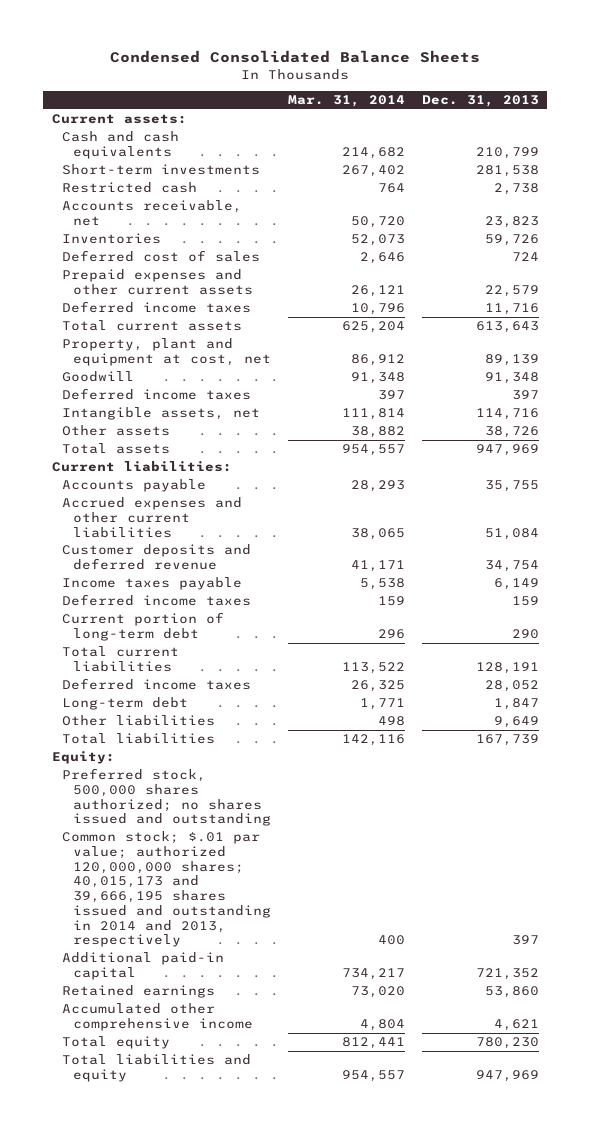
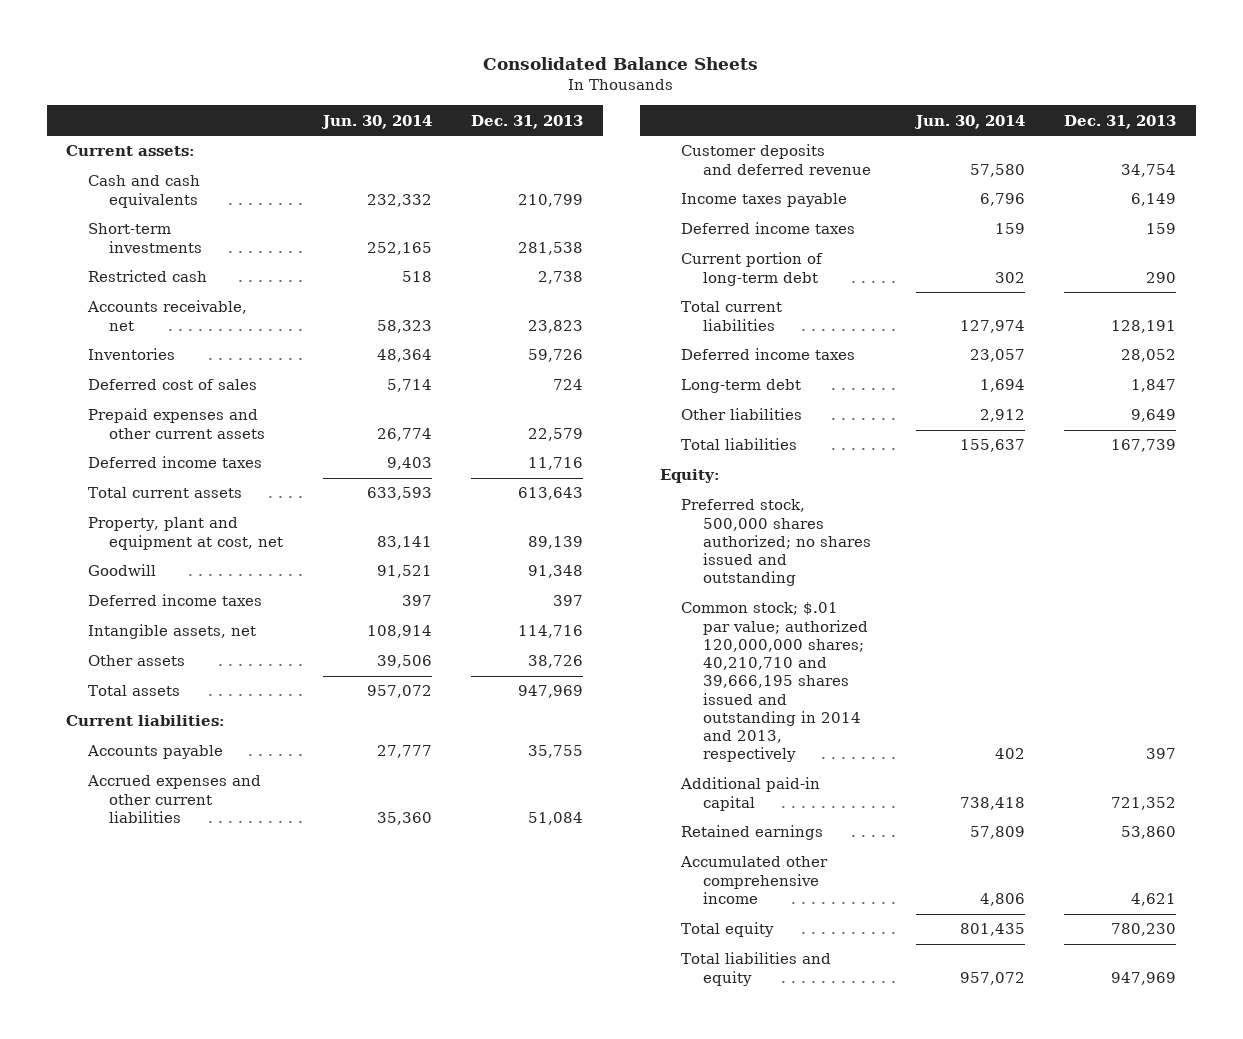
- Condensed Consolidated Balance Sheets
+ Consolidated Balance Sheets
- | Mar. 31, 2014 | Dec. 31, 2013
+ | Jun. 30, 2014 | Dec. 31, 2013
- Common stock; $.01 par value; authorized 120,000,000 shares; 40,015,173 and 39,666,195 shares issued and outstanding in 2014 and 2013, respectively | 400 | 397
+ Common stock; $.01 par value; authorized 120,000,000 shares; 40,210,710 and 39,666,195 shares issued and outstanding in 2014 and 2013, respectively | 402 | 397

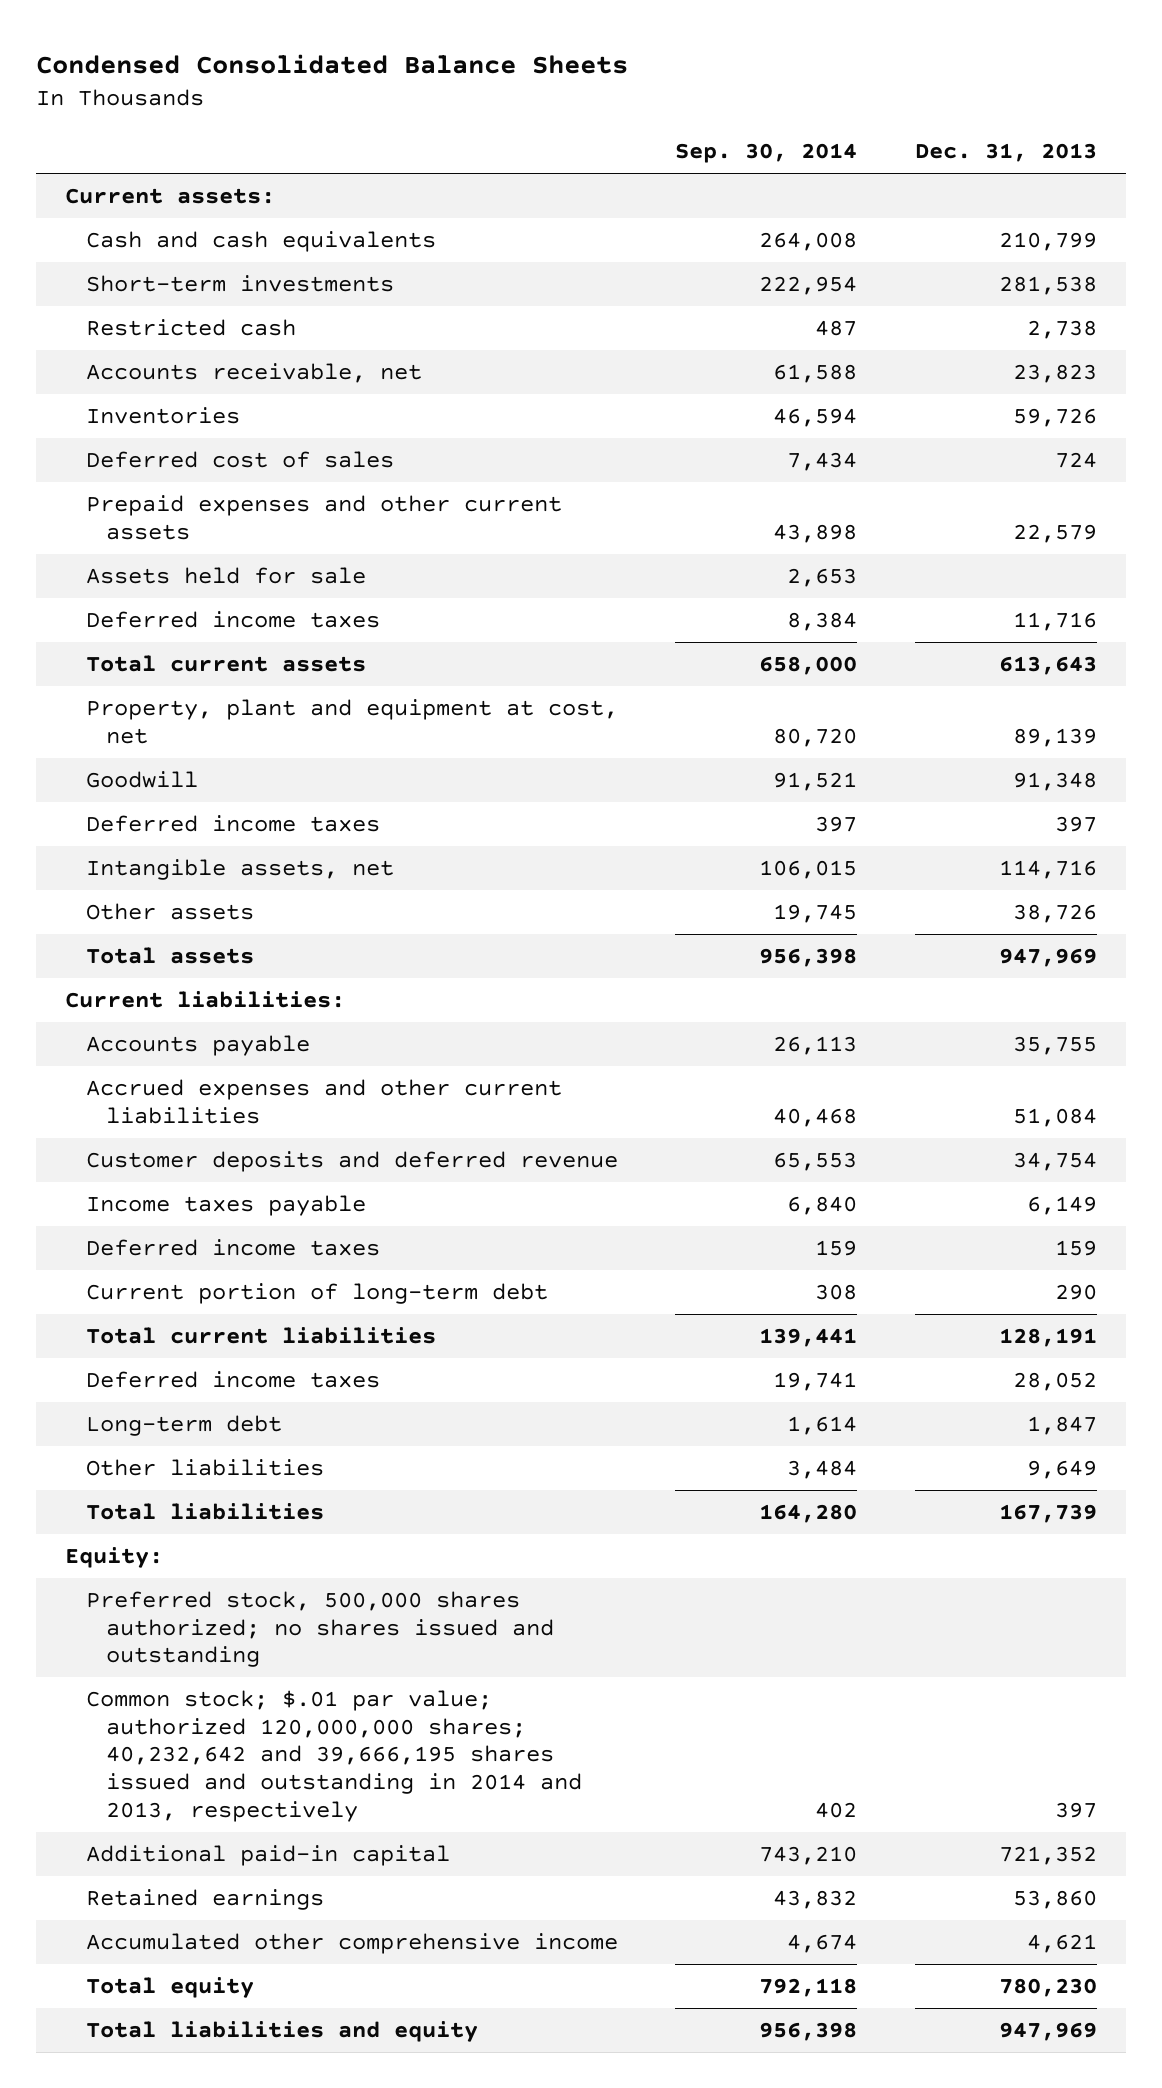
- Consolidated Balance Sheets
+ Condensed Consolidated Balance Sheets
- | Jun. 30, 2014 | Dec. 31, 2013
+ | Sep. 30, 2014 | Dec. 31, 2013
+ Assets held for sale | 2,653 |
- Common stock; $.01 par value; authorized 120,000,000 shares; 40,210,710 and 39,666,195 shares issued and outstanding in 2014 and 2013, respectively | 402 | 397
+ Common stock; $.01 par value; authorized 120,000,000 shares; 40,232,642 and 39,666,195 shares issued and outstanding in 2014 and 2013, respectively | 402 | 397

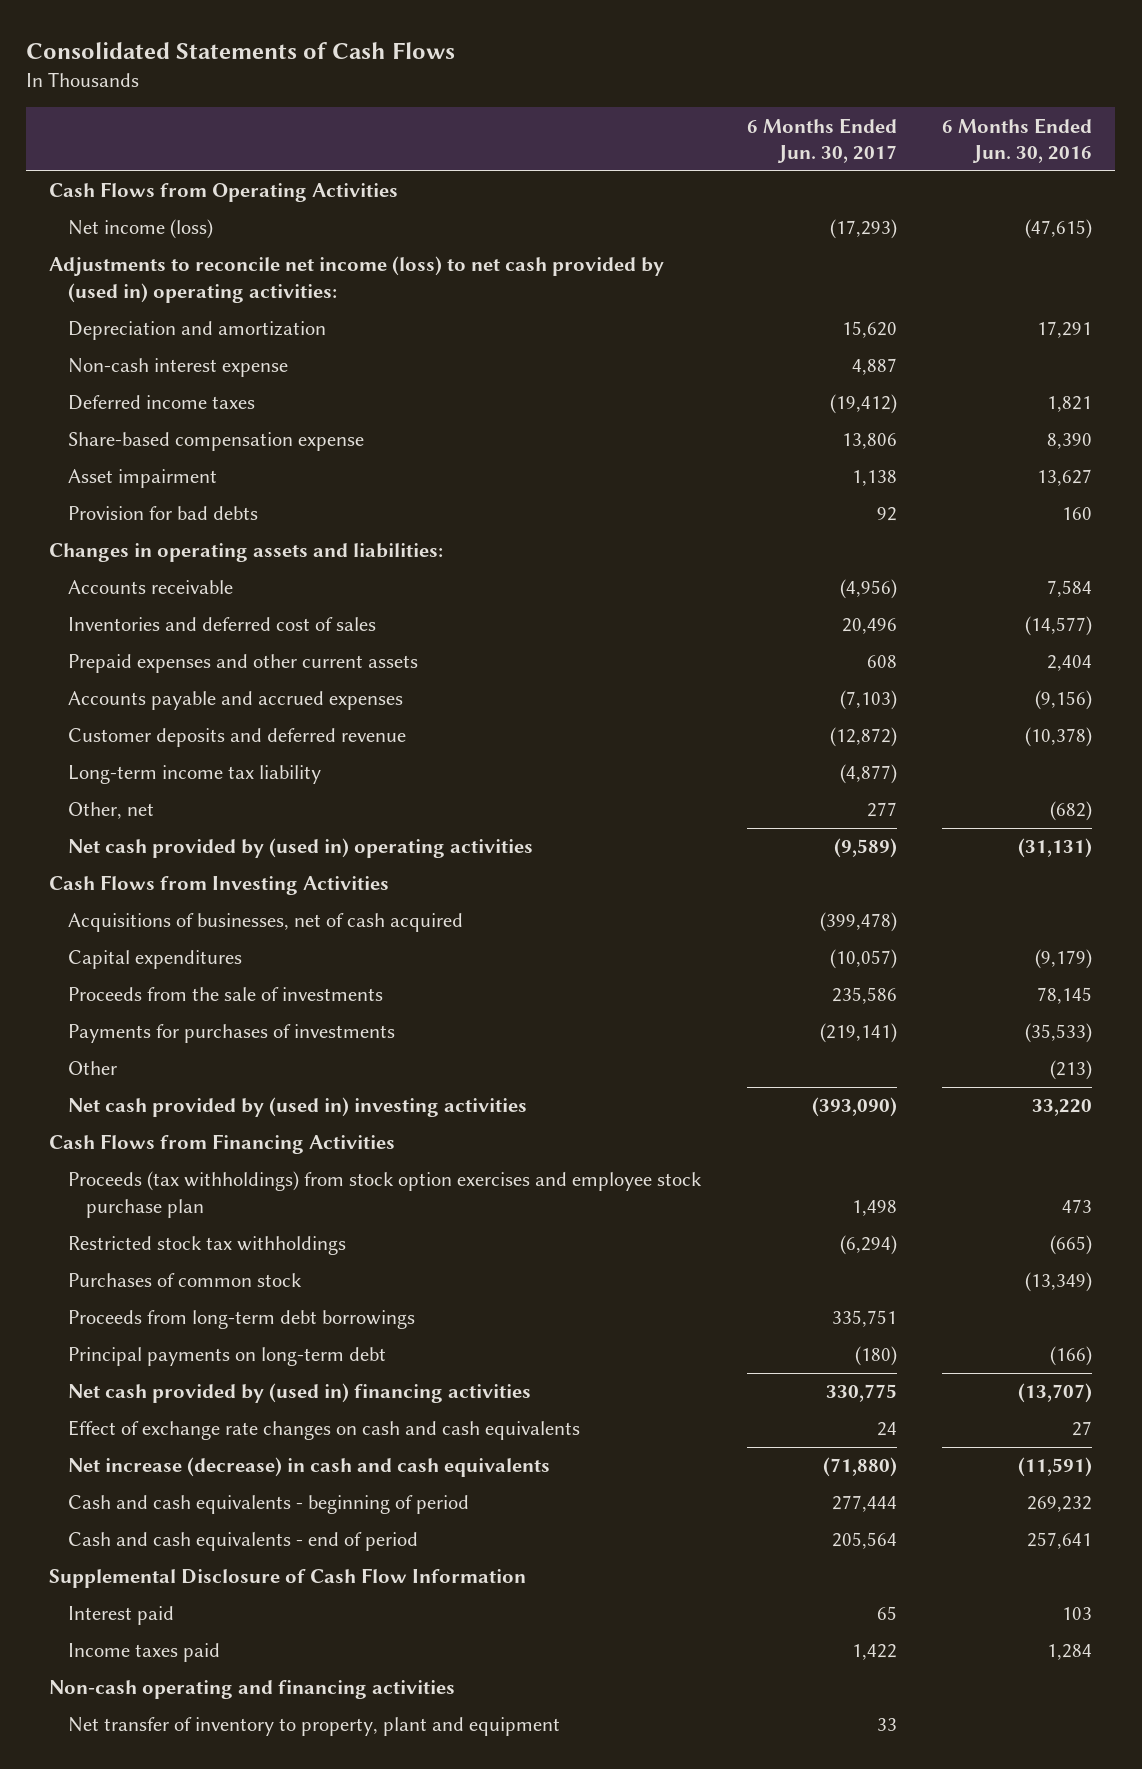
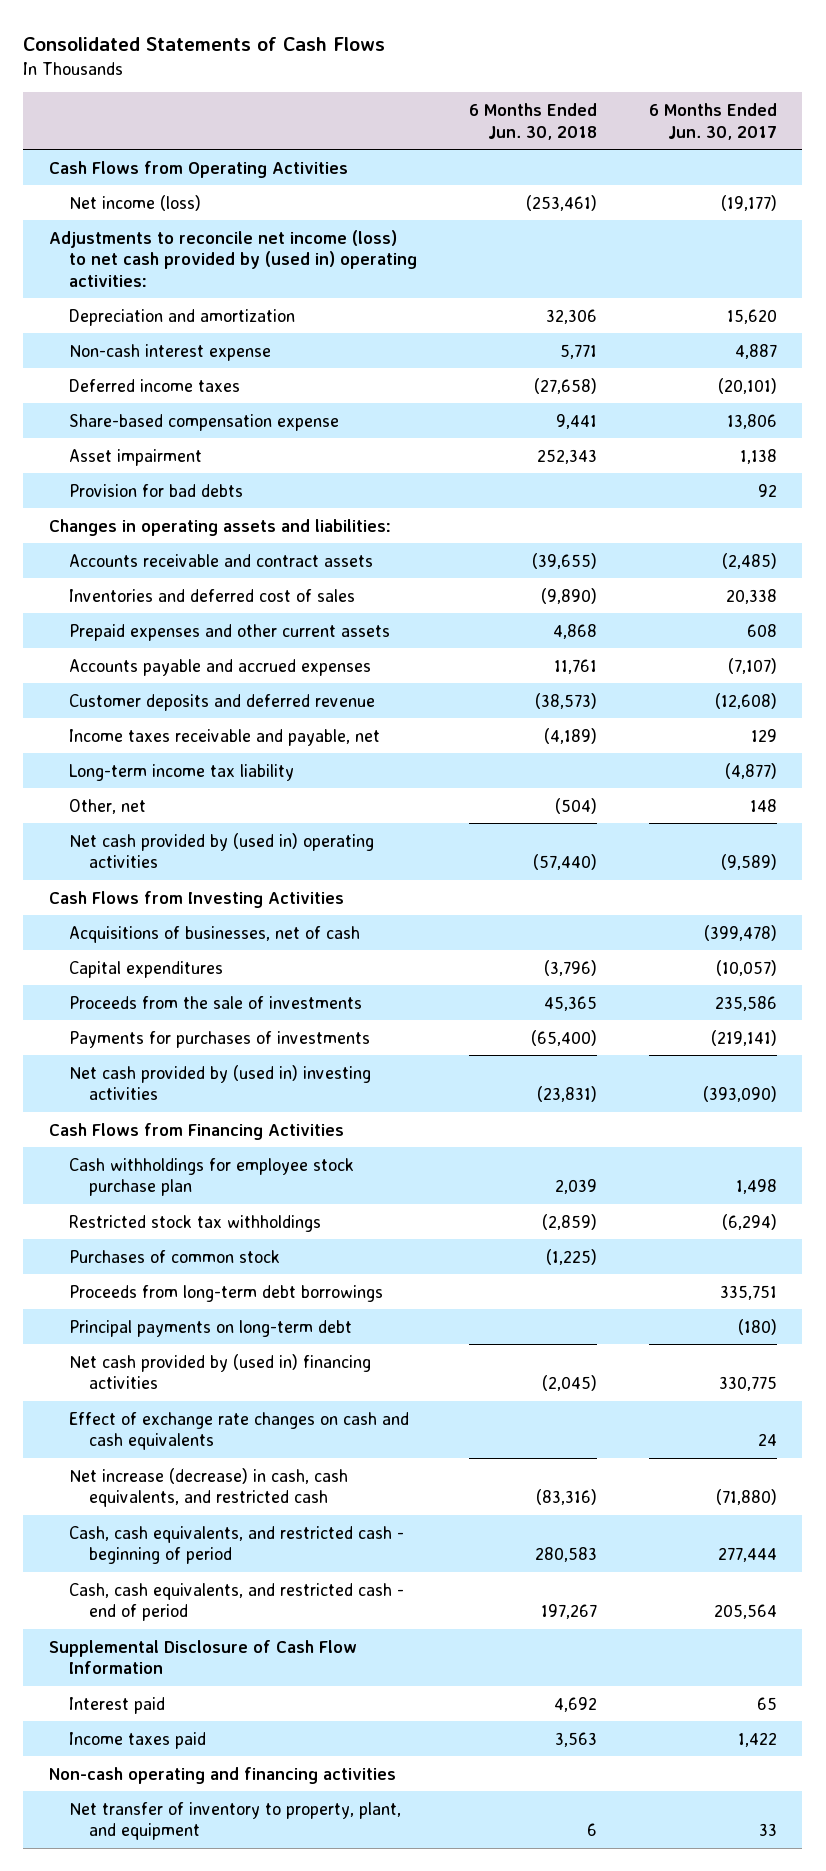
- | 6 Months Ended Jun. 30, 2017 | 6 Months Ended Jun. 30, 2016
+ | 6 Months Ended Jun. 30, 2018 | 6 Months Ended Jun. 30, 2017
- Net income (loss) | (17,293) | (47,615)
+ Net income (loss) | (253,461) | (19,177)
- Deferred income taxes | (19,412) | 1,821
+ Deferred income taxes | (27,658) | (20,101)
- Accounts receivable | (4,956) | 7,584
- Inventories and deferred cost of sales | 20,496 | (14,577)
+ Accounts receivable and contract assets | (39,655) | (2,485)
+ Inventories and deferred cost of sales | (9,890) | 20,338
- Accounts payable and accrued expenses | (7,103) | (9,156)
- Customer deposits and deferred revenue | (12,872) | (10,378)
+ Accounts payable and accrued expenses | 11,761 | (7,107)
+ Customer deposits and deferred revenue | (38,573) | (12,608)
+ Income taxes receivable and payable, net | (4,189) | 129
- Other, net | 277 | (682)
+ Other, net | (504) | 148
- Acquisitions of businesses, net of cash acquired | (399,478) |
+ Acquisitions of businesses, net of cash | | (399,478)
- Other | | (213)
- Proceeds (tax withholdings) from stock option exercises and employee stock purchase plan | 1,498 | 473
+ Cash withholdings for employee stock purchase plan | 2,039 | 1,498
- Net increase (decrease) in cash and cash equivalents | (71,880) | (11,591)
- Cash and cash equivalents - beginning of period | 277,444 | 269,232
- Cash and cash equivalents - end of period | 205,564 | 257,641
+ Net increase (decrease) in cash, cash equivalents, and restricted cash | (83,316) | (71,880)
+ Cash, cash equivalents, and restricted cash - beginning of period | 280,583 | 277,444
+ Cash, cash equivalents, and restricted cash - end of period | 197,267 | 205,564
- Net transfer of inventory to property, plant and equipment | 33 |
+ Net transfer of inventory to property, plant, and equipment | 6 | 33

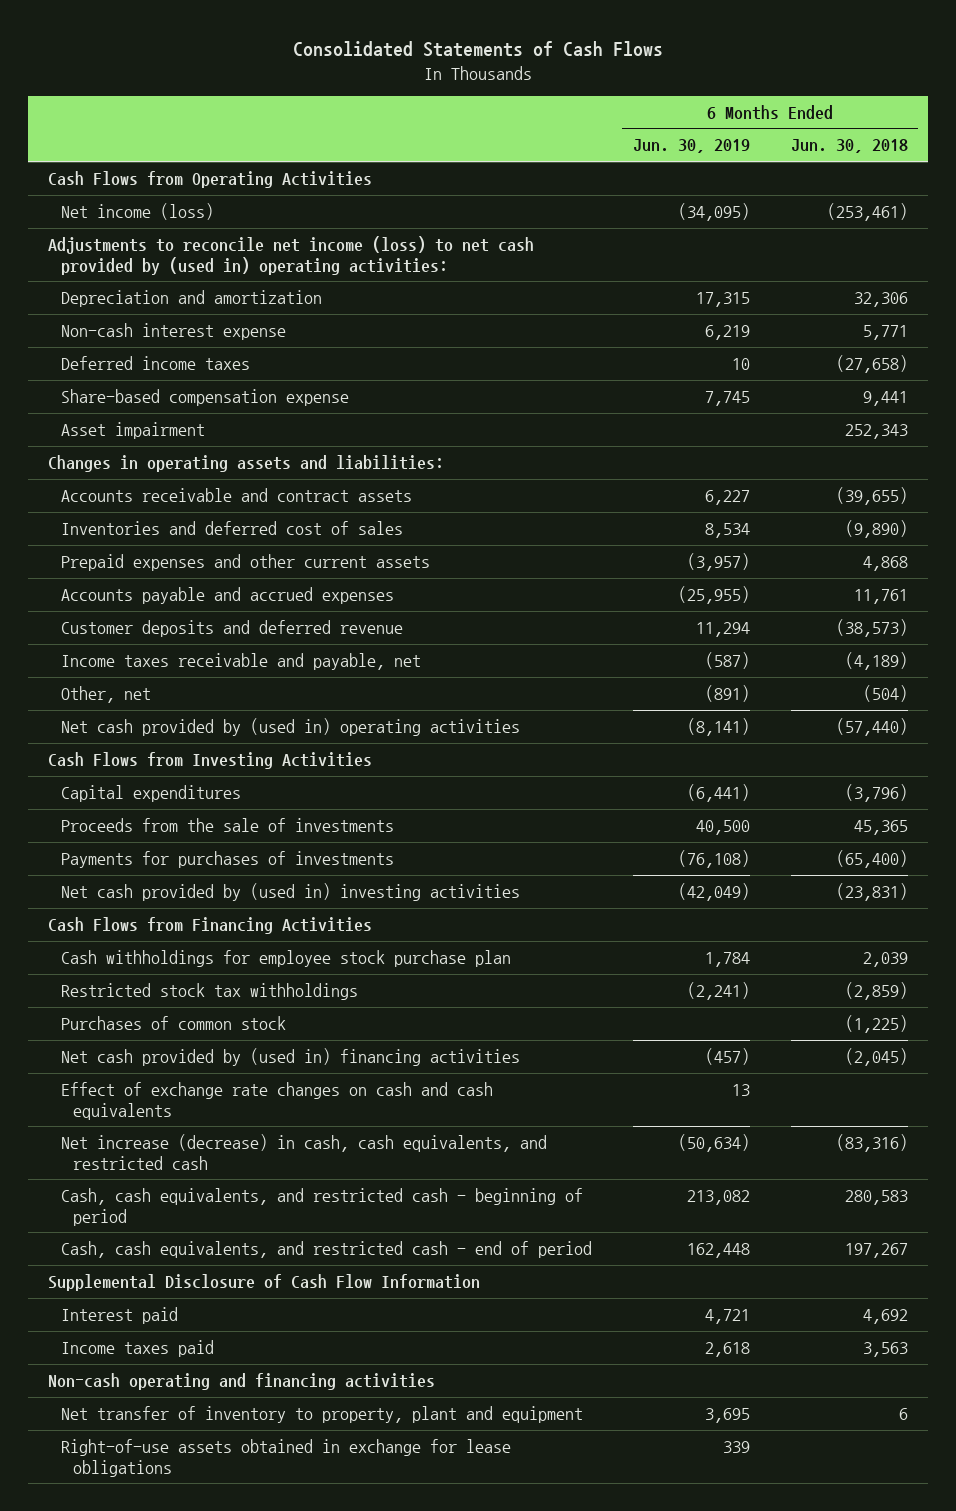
- | 6 Months Ended Jun. 30, 2018 | 6 Months Ended Jun. 30, 2017
+ | 6 Months Ended Jun. 30, 2019 | 6 Months Ended Jun. 30, 2018
- Provision for bad debts | | 92
- Long-term income tax liability | | (4,877)
- Acquisitions of businesses, net of cash | | (399,478)
- Proceeds from long-term debt borrowings | | 335,751
- Principal payments on long-term debt | | (180)
- Net transfer of inventory to property, plant, and equipment | 6 | 33
+ Net transfer of inventory to property, plant and equipment | 3,695 | 6
+ Right-of-use assets obtained in exchange for lease obligations | 339 |

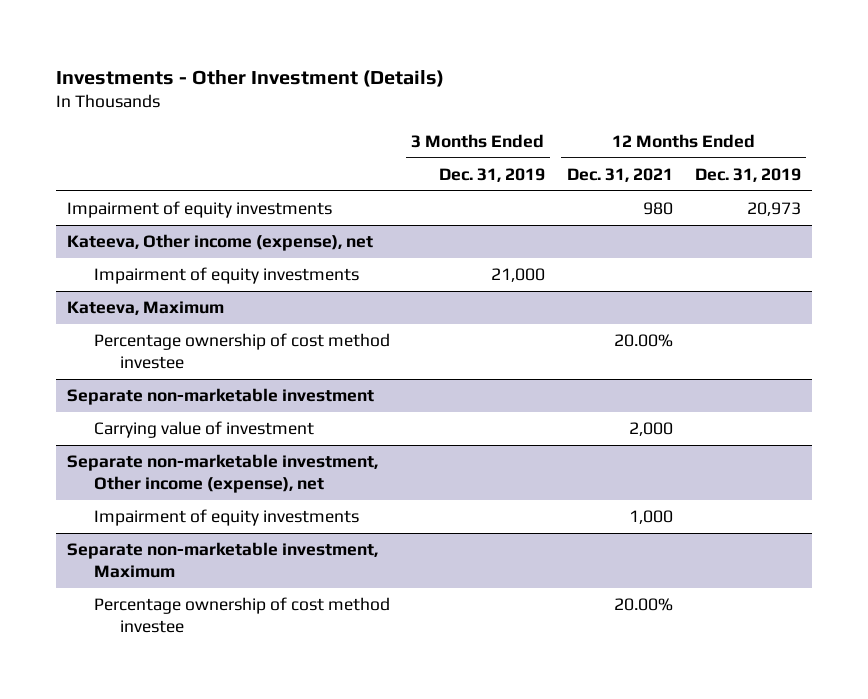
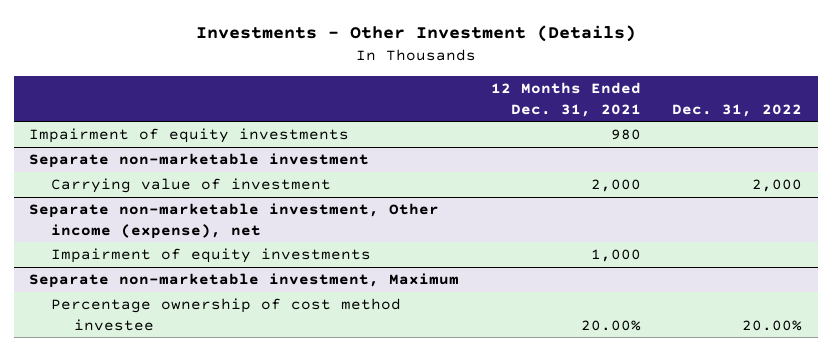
- | 3 Months Ended Dec. 31, 2019 | 12 Months Ended Dec. 31, 2021 | 12 Months Ended Dec. 31, 2019
+ | 12 Months Ended Dec. 31, 2021 | Dec. 31, 2022
- Kateeva, Other income (expense), net
- Impairment of equity investments | 21,000 | |
- Kateeva, Maximum
- Percentage ownership of cost method investee | | 20.00% |

